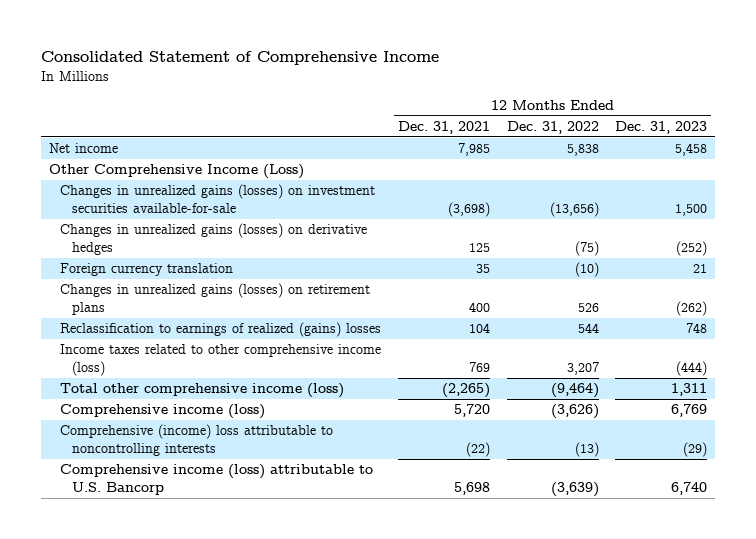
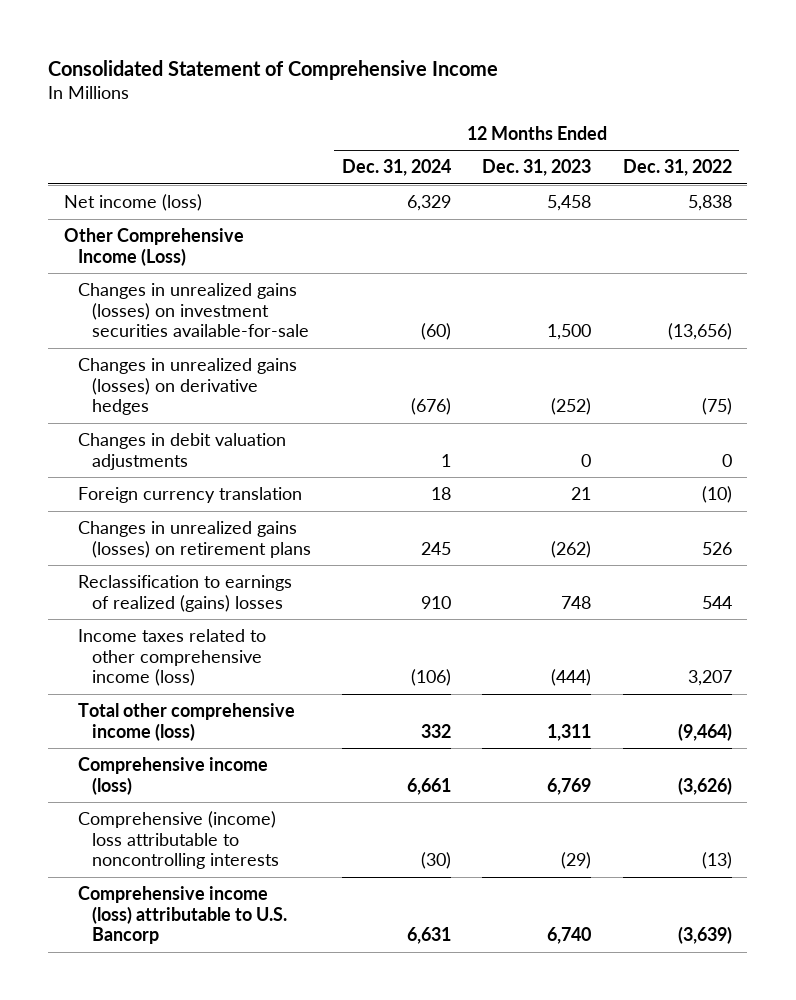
- | 12 Months Ended Dec. 31, 2021 | 12 Months Ended Dec. 31, 2022 | 12 Months Ended Dec. 31, 2023
+ | 12 Months Ended Dec. 31, 2024 | 12 Months Ended Dec. 31, 2023 | 12 Months Ended Dec. 31, 2022
- Net income | 7,985 | 5,838 | 5,458
+ Net income (loss) | 6,329 | 5,458 | 5,838
+ Changes in debit valuation adjustments | 1 | 0 | 0

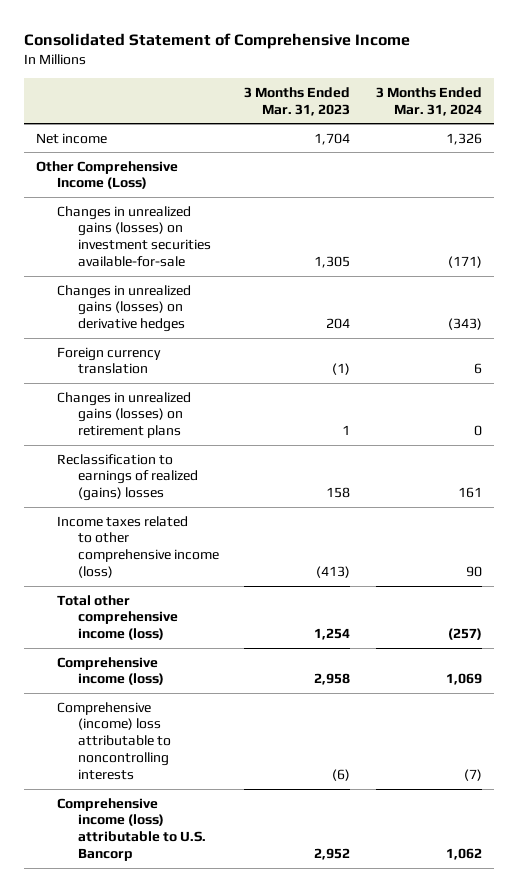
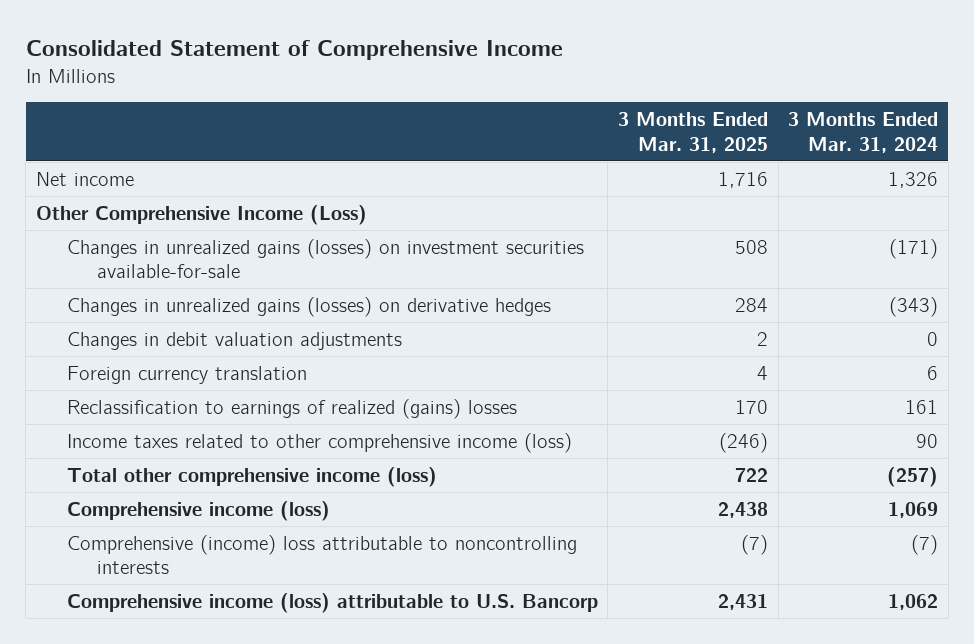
- | 3 Months Ended Mar. 31, 2023 | 3 Months Ended Mar. 31, 2024
+ | 3 Months Ended Mar. 31, 2025 | 3 Months Ended Mar. 31, 2024
+ Changes in debit valuation adjustments | 2 | 0
- Changes in unrealized gains (losses) on retirement plans | 1 | 0

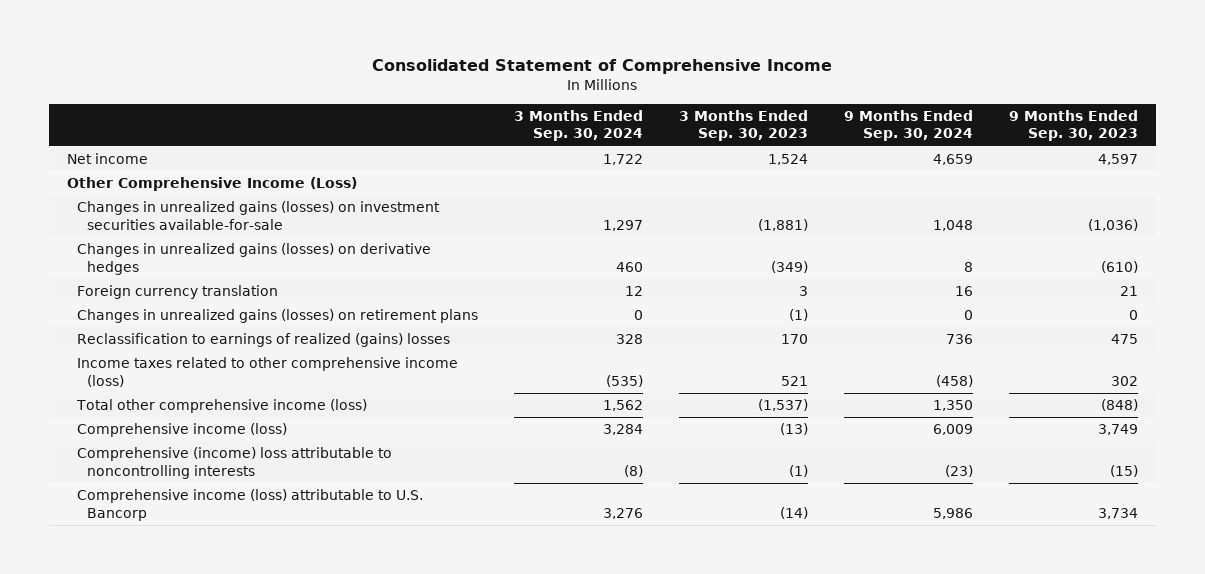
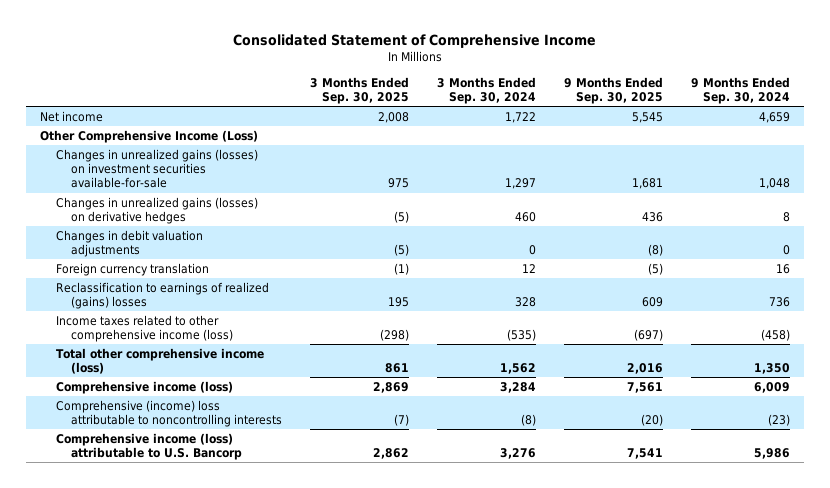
- | 3 Months Ended Sep. 30, 2024 | 3 Months Ended Sep. 30, 2023 | 9 Months Ended Sep. 30, 2024 | 9 Months Ended Sep. 30, 2023
+ | 3 Months Ended Sep. 30, 2025 | 3 Months Ended Sep. 30, 2024 | 9 Months Ended Sep. 30, 2025 | 9 Months Ended Sep. 30, 2024
+ Changes in debit valuation adjustments | (5) | 0 | (8) | 0
- Changes in unrealized gains (losses) on retirement plans | 0 | (1) | 0 | 0

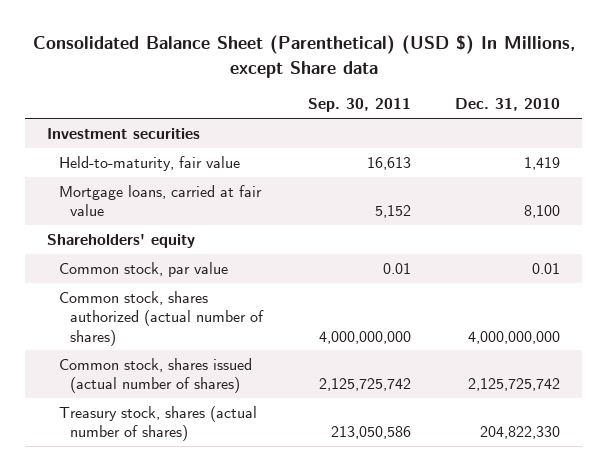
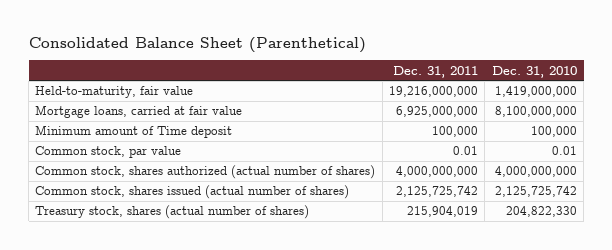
- Consolidated Balance Sheet (Parenthetical) (USD $) In Millions, except Share data
+ Consolidated Balance Sheet (Parenthetical)
- | Sep. 30, 2011 | Dec. 31, 2010
+ | Dec. 31, 2011 | Dec. 31, 2010
- Investment securities
- Held-to-maturity, fair value | 16,613 | 1,419
- Mortgage loans, carried at fair value | 5,152 | 8,100
- Shareholders' equity
+ Held-to-maturity, fair value | 19,216,000,000 | 1,419,000,000
+ Mortgage loans, carried at fair value | 6,925,000,000 | 8,100,000,000
+ Minimum amount of Time deposit | 100,000 | 100,000

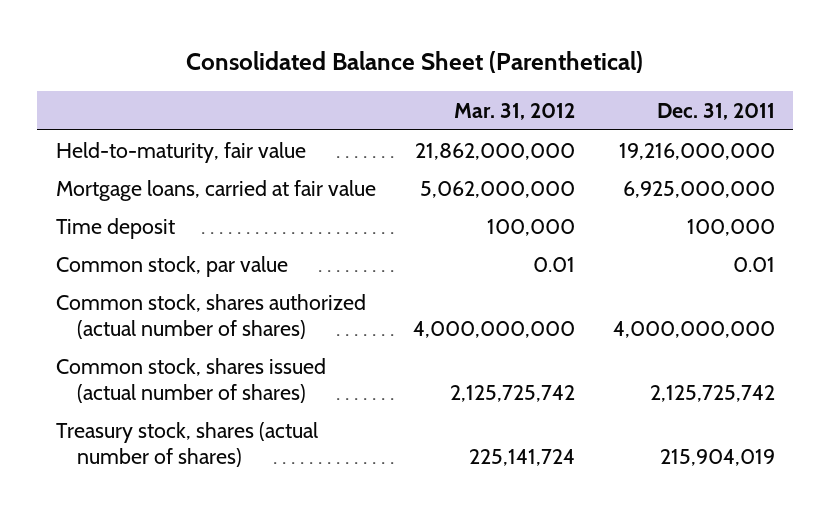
- | Dec. 31, 2011 | Dec. 31, 2010
+ | Mar. 31, 2012 | Dec. 31, 2011
- Minimum amount of Time deposit | 100,000 | 100,000
+ Time deposit | 100,000 | 100,000

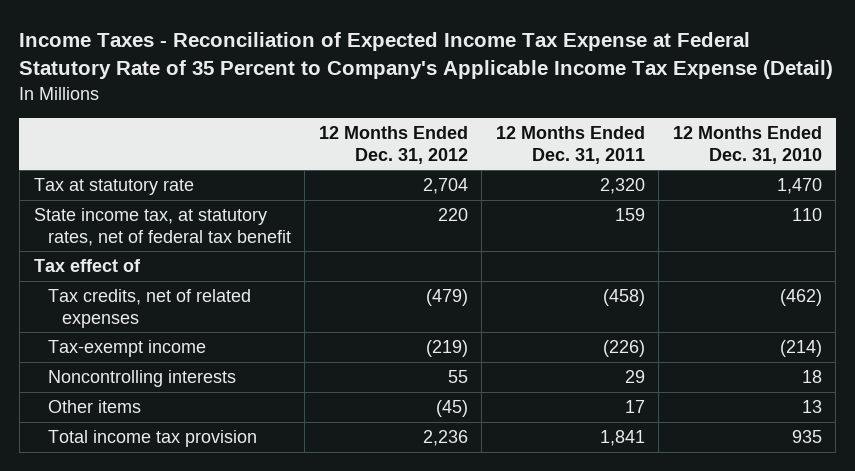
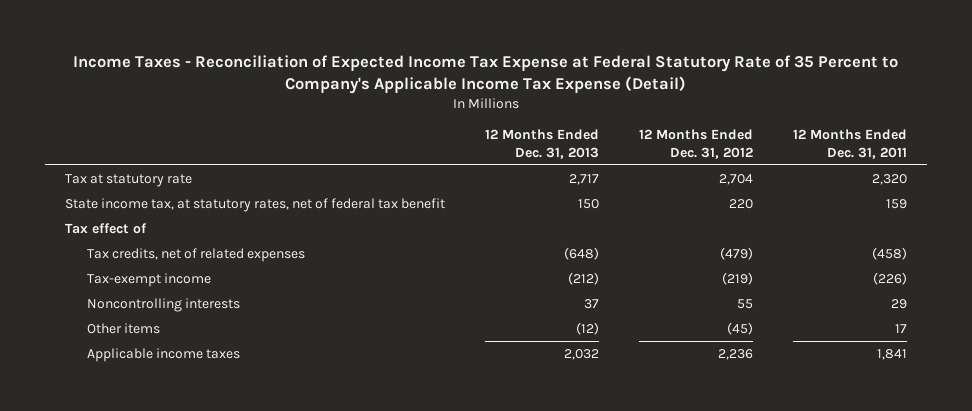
- | 12 Months Ended Dec. 31, 2012 | 12 Months Ended Dec. 31, 2011 | 12 Months Ended Dec. 31, 2010
+ | 12 Months Ended Dec. 31, 2013 | 12 Months Ended Dec. 31, 2012 | 12 Months Ended Dec. 31, 2011
- Total income tax provision | 2,236 | 1,841 | 935
+ Applicable income taxes | 2,032 | 2,236 | 1,841

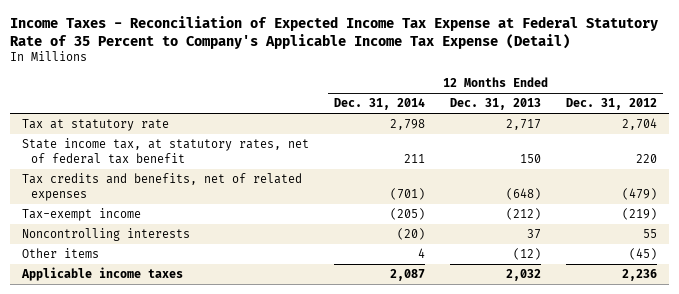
- | 12 Months Ended Dec. 31, 2013 | 12 Months Ended Dec. 31, 2012 | 12 Months Ended Dec. 31, 2011
+ | 12 Months Ended Dec. 31, 2014 | 12 Months Ended Dec. 31, 2013 | 12 Months Ended Dec. 31, 2012
- Tax effect of
- Tax credits, net of related expenses | (648) | (479) | (458)
+ Tax credits and benefits, net of related expenses | (701) | (648) | (479)

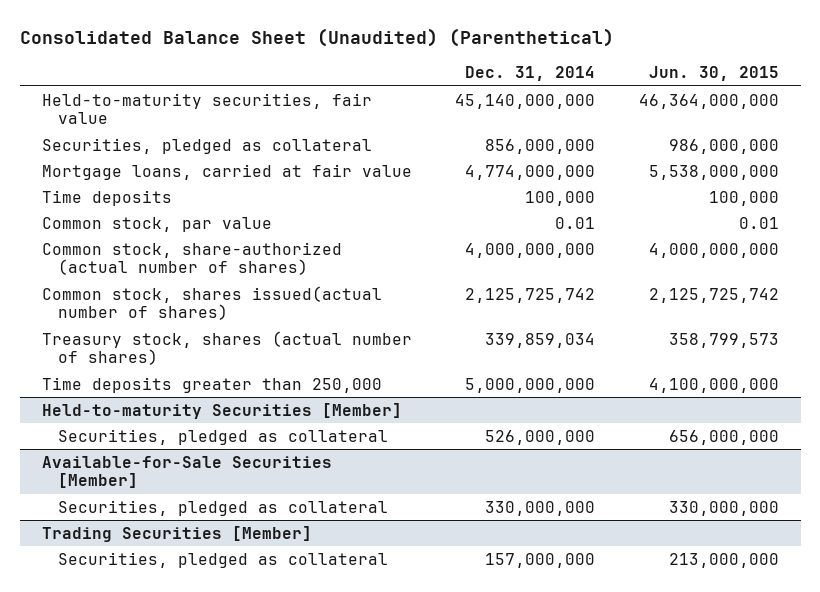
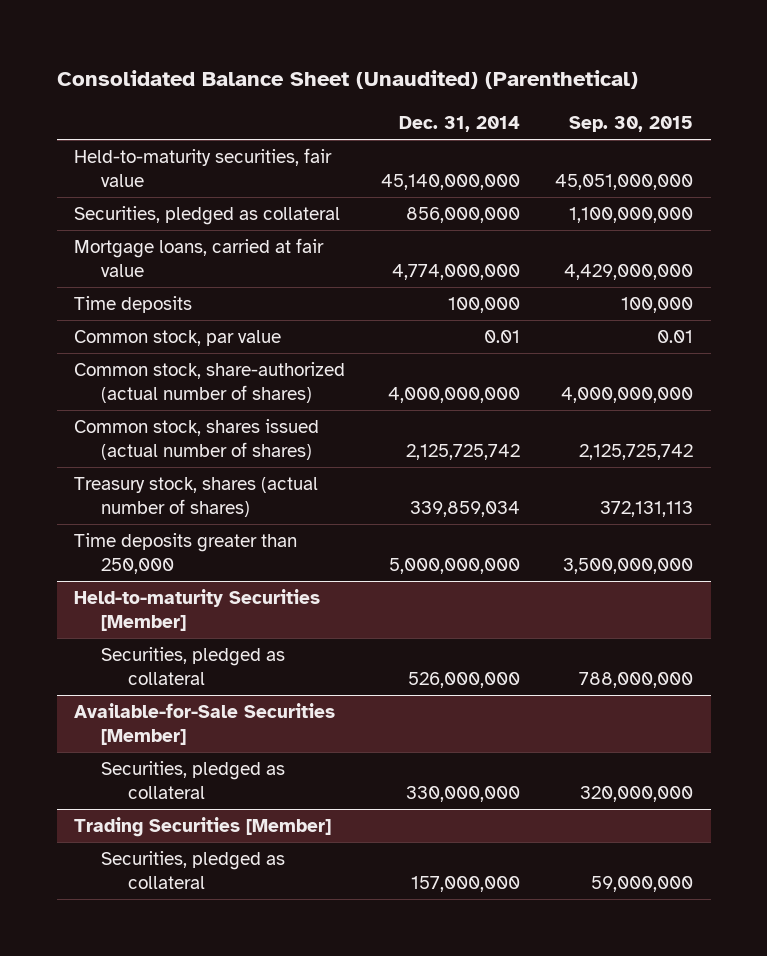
- | Dec. 31, 2014 | Jun. 30, 2015
+ | Dec. 31, 2014 | Sep. 30, 2015
- Common stock, shares issued(actual number of shares) | 2,125,725,742 | 2,125,725,742
+ Common stock, shares issued (actual number of shares) | 2,125,725,742 | 2,125,725,742

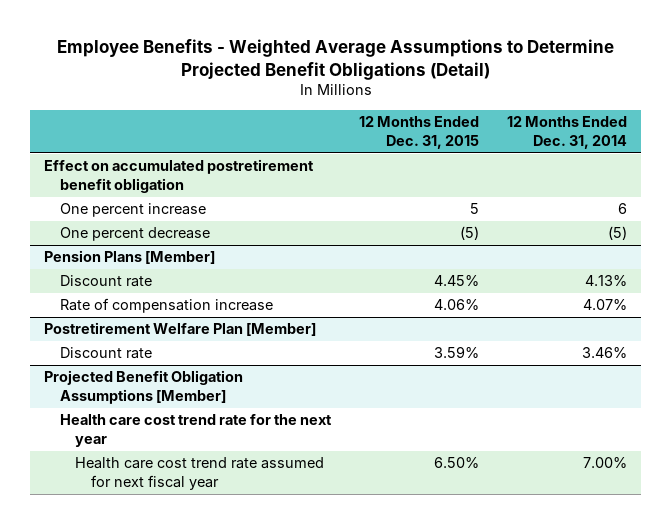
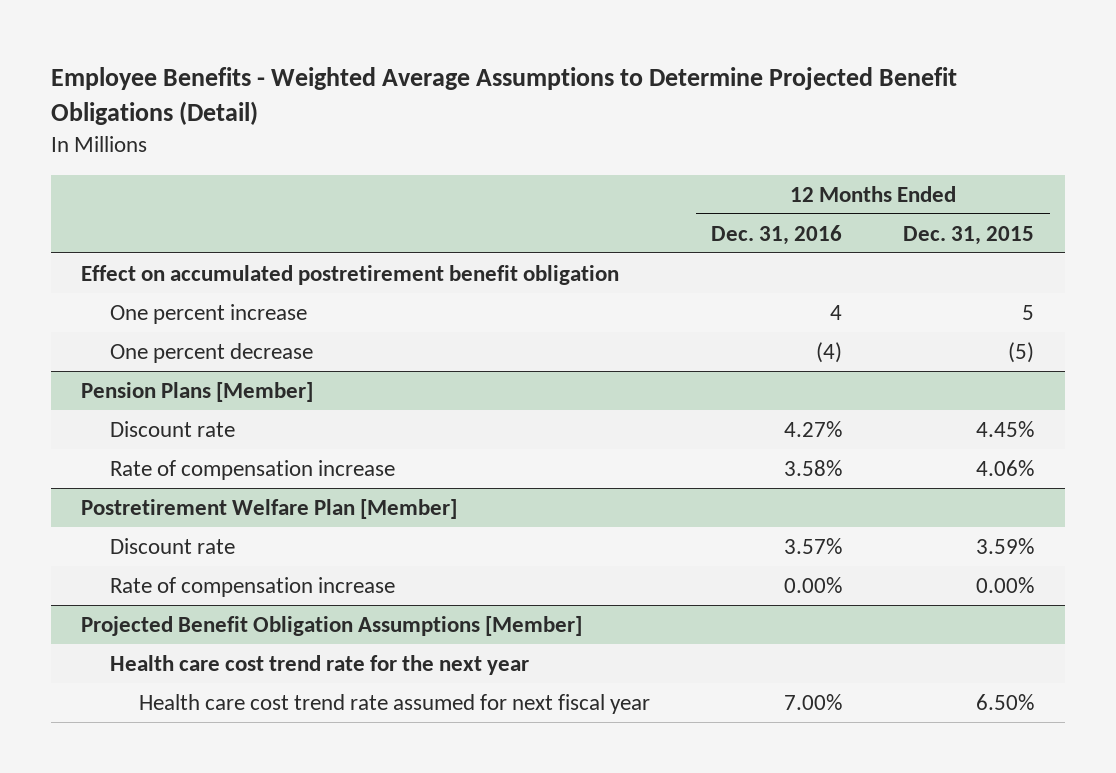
- | 12 Months Ended Dec. 31, 2015 | 12 Months Ended Dec. 31, 2014
+ | 12 Months Ended Dec. 31, 2016 | 12 Months Ended Dec. 31, 2015
@ Postretirement Welfare Plan [Member]
+ Rate of compensation increase | 0.00% | 0.00%

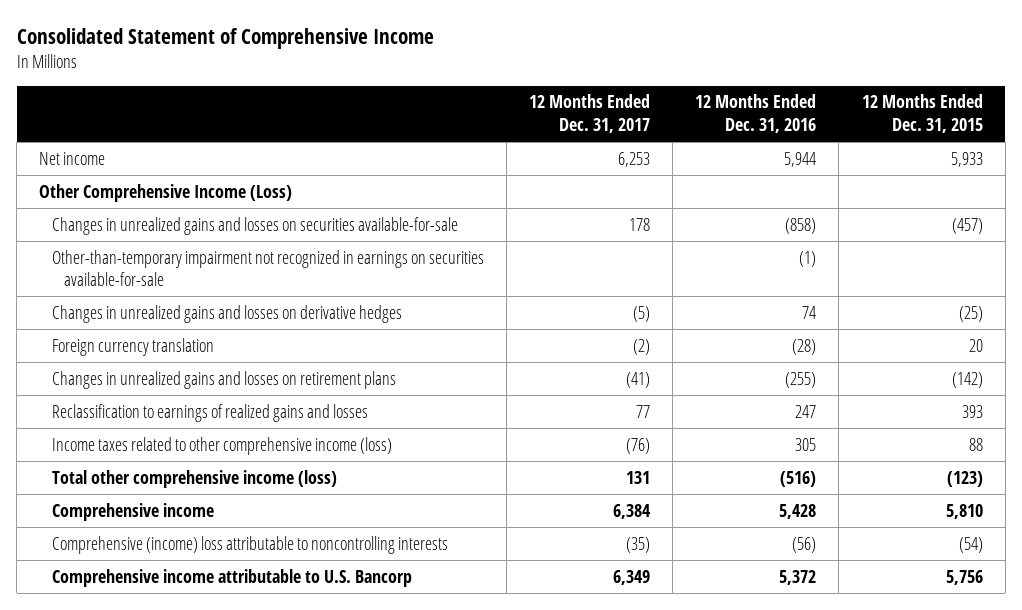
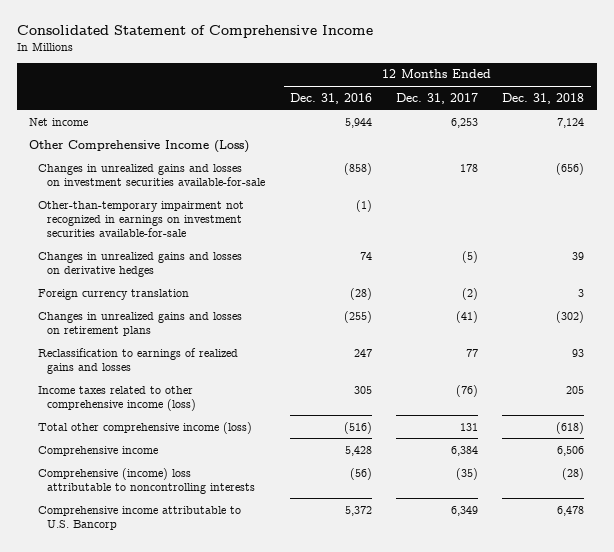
- | 12 Months Ended Dec. 31, 2017 | 12 Months Ended Dec. 31, 2016 | 12 Months Ended Dec. 31, 2015
+ | 12 Months Ended Dec. 31, 2016 | 12 Months Ended Dec. 31, 2017 | 12 Months Ended Dec. 31, 2018
- Changes in unrealized gains and losses on securities available-for-sale | 178 | (858) | (457)
- Other-than-temporary impairment not recognized in earnings on securities available-for-sale | | (1) |
+ Changes in unrealized gains and losses on investment securities available-for-sale | (858) | 178 | (656)
+ Other-than-temporary impairment not recognized in earnings on investment securities available-for-sale | (1) | |

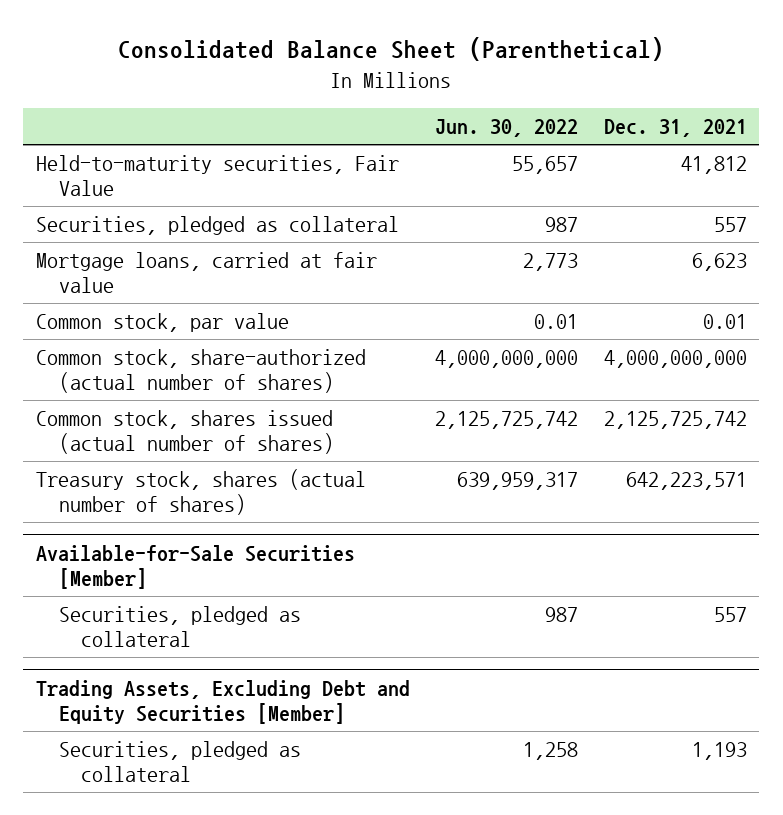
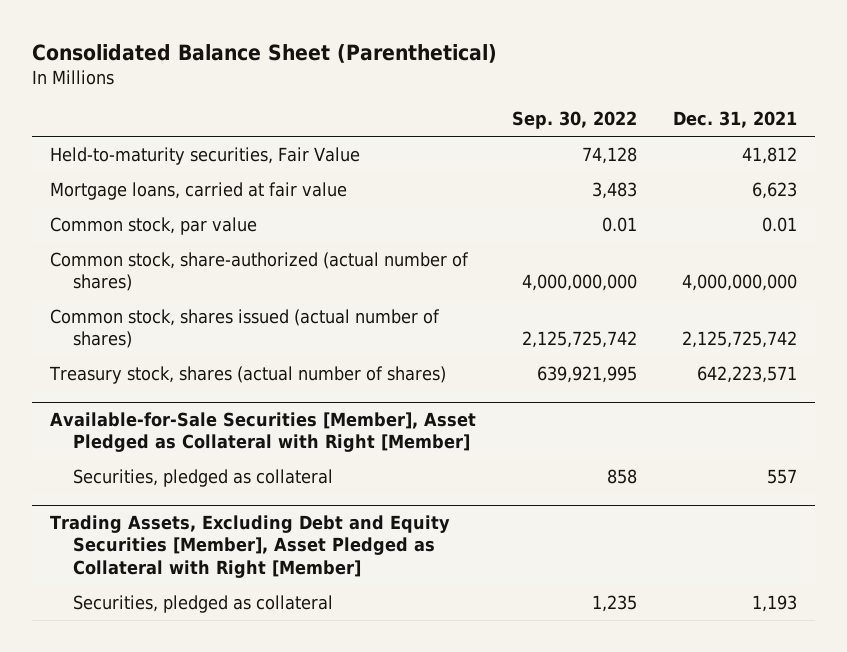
- | Jun. 30, 2022 | Dec. 31, 2021
+ | Sep. 30, 2022 | Dec. 31, 2021
- Securities, pledged as collateral | 987 | 557
- Available-for-Sale Securities [Member]
+ Available-for-Sale Securities [Member], Asset Pledged as Collateral with Right [Member]
- Trading Assets, Excluding Debt and Equity Securities [Member]
+ Trading Assets, Excluding Debt and Equity Securities [Member], Asset Pledged as Collateral with Right [Member]

